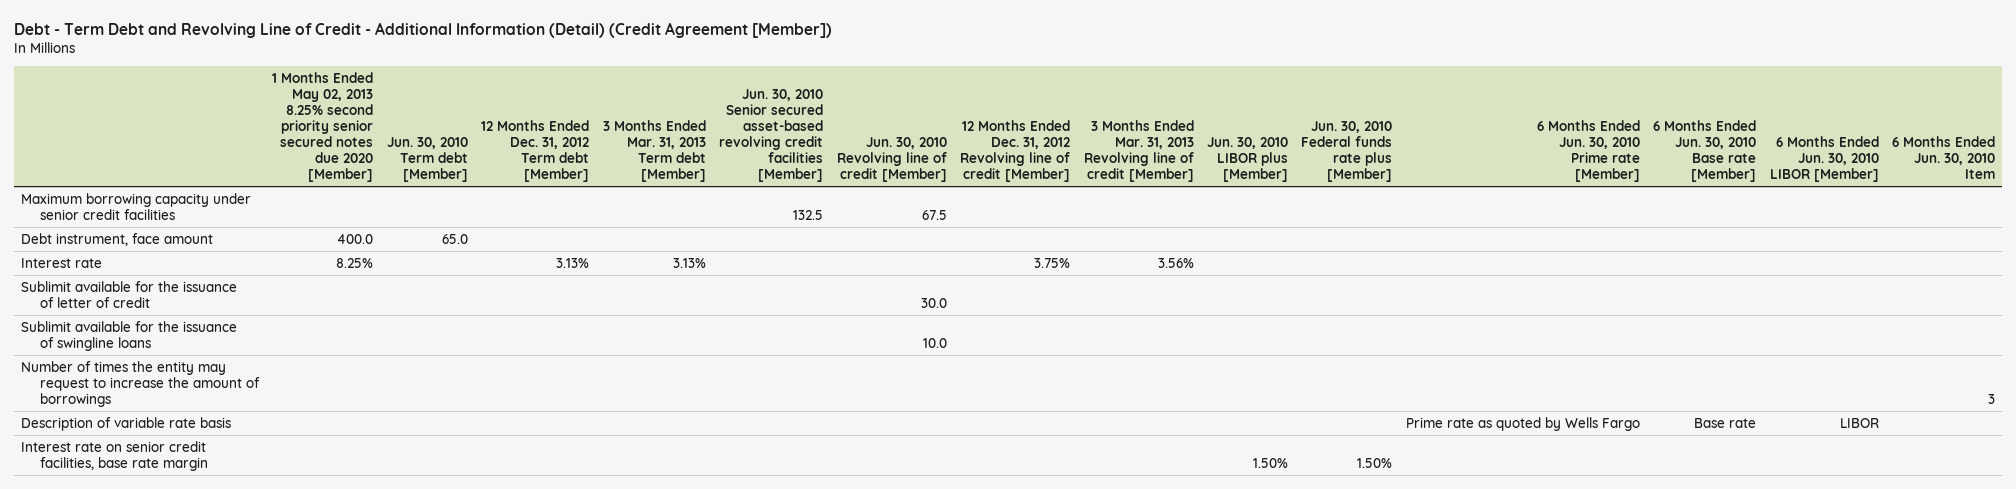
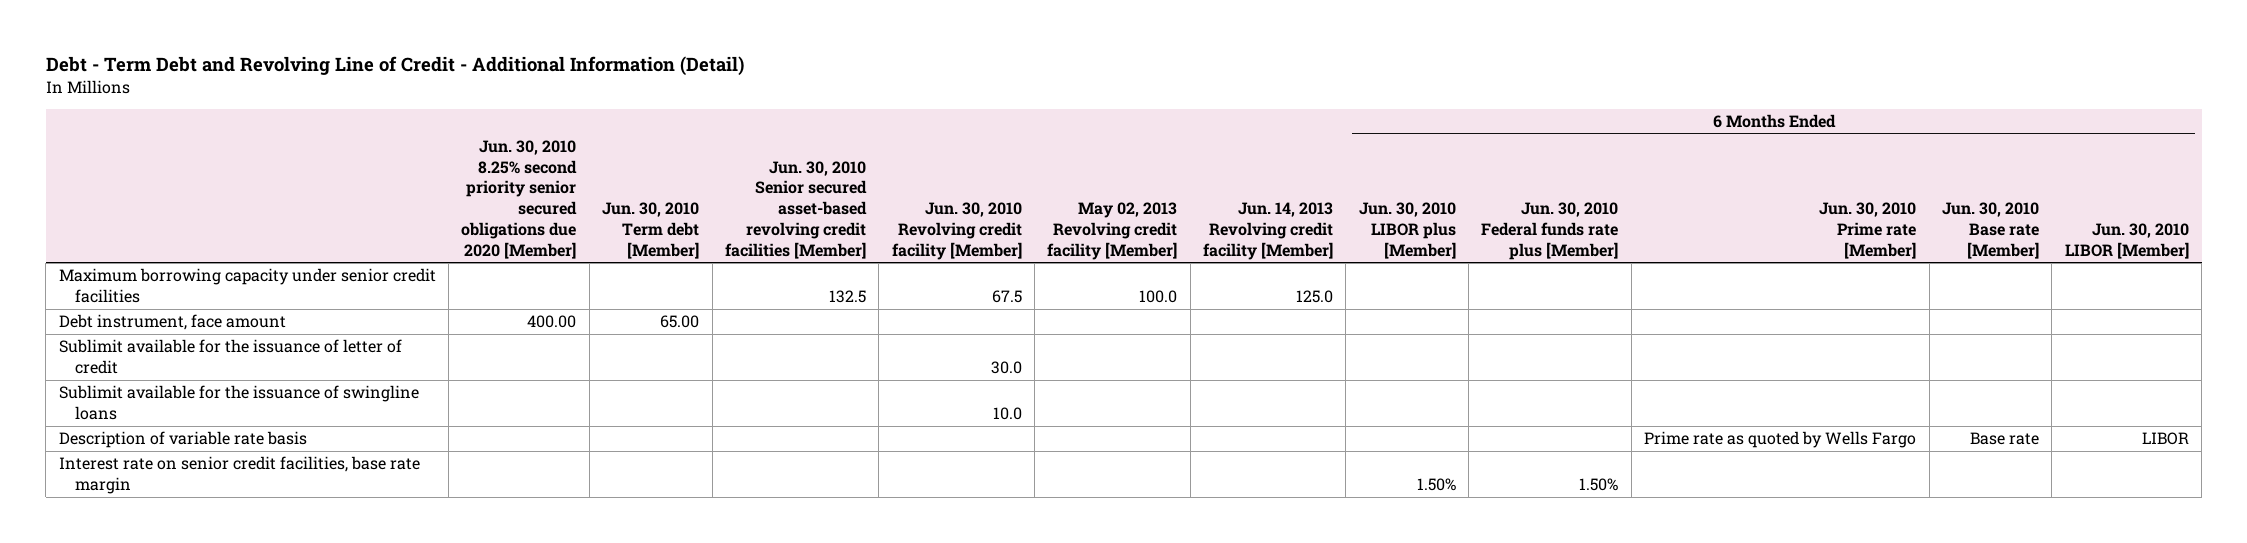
- Debt - Term Debt and Revolving Line of Credit - Additional Information (Detail) (Credit Agreement [Member])
+ Debt - Term Debt and Revolving Line of Credit - Additional Information (Detail)
- | 1 Months Ended May 02, 2013 8.25% second priority senior secured notes due 2020 [Member] | Jun. 30, 2010 Term debt [Member] | 12 Months Ended Dec. 31, 2012 Term debt [Member] | 3 Months Ended Mar. 31, 2013 Term debt [Member] | Jun. 30, 2010 Senior secured asset-based revolving credit facilities [Member] | Jun. 30, 2010 Revolving line of credit [Member] | 12 Months Ended Dec. 31, 2012 Revolving line of credit [Member] | 3 Months Ended Mar. 31, 2013 Revolving line of credit [Member] | Jun. 30, 2010 LIBOR plus [Member] | Jun. 30, 2010 Federal funds rate plus [Member] | 6 Months Ended Jun. 30, 2010 Prime rate [Member] | 6 Months Ended Jun. 30, 2010 Base rate [Member] | 6 Months Ended Jun. 30, 2010 LIBOR [Member] | 6 Months Ended Jun. 30, 2010 Item
+ | Jun. 30, 2010 8.25% second priority senior secured obligations due 2020 [Member] | Jun. 30, 2010 Term debt [Member] | Jun. 30, 2010 Senior secured asset-based revolving credit facilities [Member] | Jun. 30, 2010 Revolving credit facility [Member] | May 02, 2013 Revolving credit facility [Member] | Jun. 14, 2013 Revolving credit facility [Member] | 6 Months Ended Jun. 30, 2010 LIBOR plus [Member] | 6 Months Ended Jun. 30, 2010 Federal funds rate plus [Member] | 6 Months Ended Jun. 30, 2010 Prime rate [Member] | 6 Months Ended Jun. 30, 2010 Base rate [Member] | 6 Months Ended Jun. 30, 2010 LIBOR [Member]
- Debt instrument, face amount | 400.0 | 65.0 | | | | | | | | | | | |
- Interest rate | 8.25% | | 3.13% | 3.13% | | | 3.75% | 3.56% | | | | | |
+ Debt instrument, face amount | 400.00 | 65.00 | | | | | | | | |
- Number of times the entity may request to increase the amount of borrowings | | | | | | | | | | | | | | 3

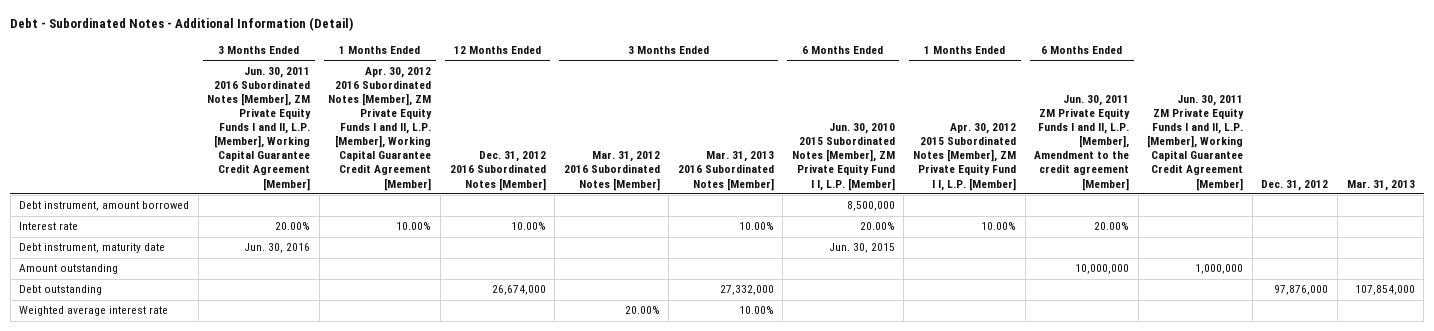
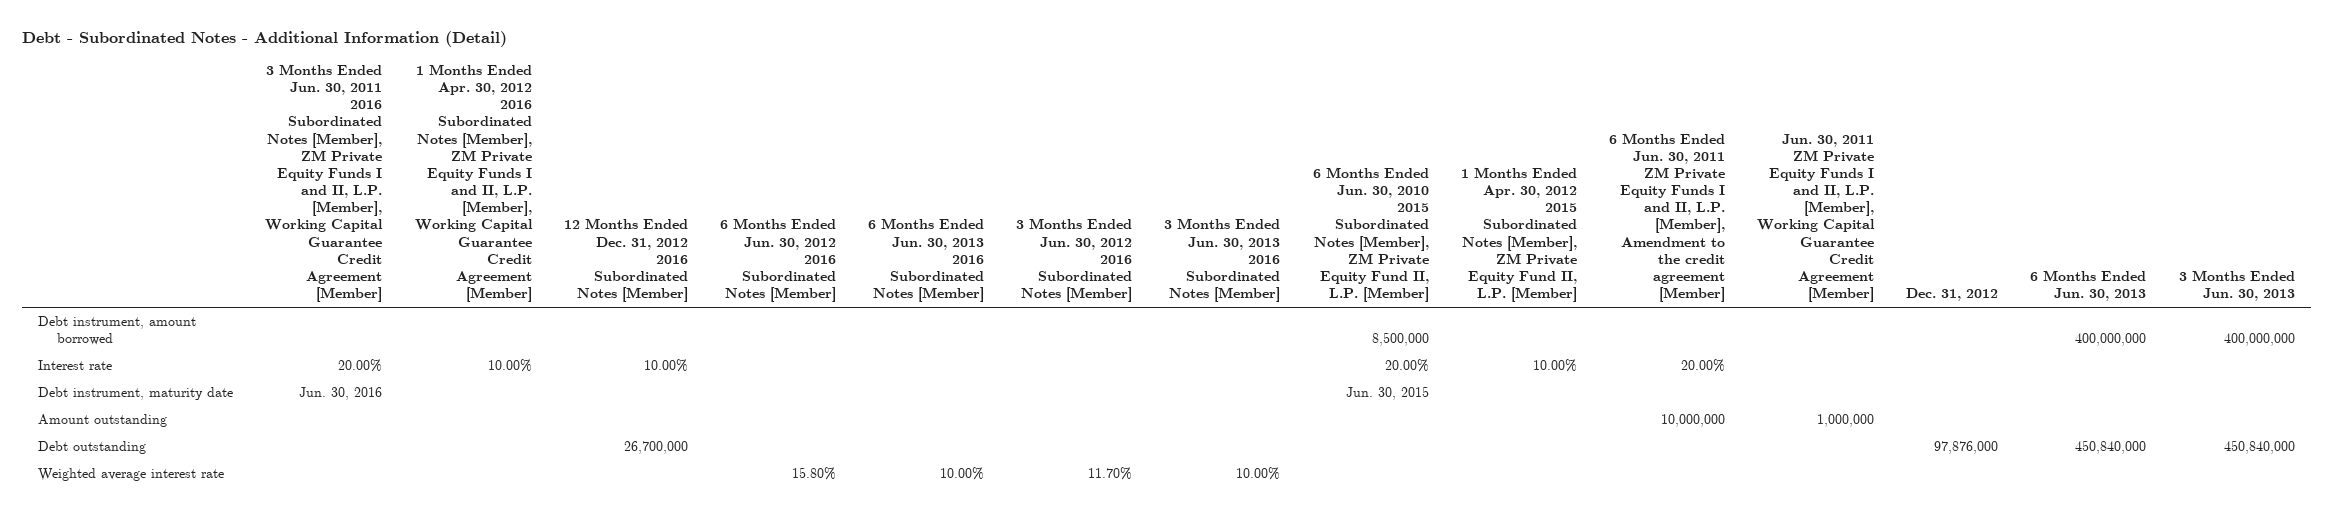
- | 3 Months Ended Jun. 30, 2011 2016 Subordinated Notes [Member], ZM Private Equity Funds I and II, L.P. [Member], Working Capital Guarantee Credit Agreement [Member] | 1 Months Ended Apr. 30, 2012 2016 Subordinated Notes [Member], ZM Private Equity Funds I and II, L.P. [Member], Working Capital Guarantee Credit Agreement [Member] | 12 Months Ended Dec. 31, 2012 2016 Subordinated Notes [Member] | 3 Months Ended Mar. 31, 2012 2016 Subordinated Notes [Member] | 3 Months Ended Mar. 31, 2013 2016 Subordinated Notes [Member] | 6 Months Ended Jun. 30, 2010 2015 Subordinated Notes [Member], ZM Private Equity Fund I I, L.P. [Member] | 1 Months Ended Apr. 30, 2012 2015 Subordinated Notes [Member], ZM Private Equity Fund I I, L.P. [Member] | 6 Months Ended Jun. 30, 2011 ZM Private Equity Funds I and II, L.P. [Member], Amendment to the credit agreement [Member] | Jun. 30, 2011 ZM Private Equity Funds I and II, L.P. [Member], Working Capital Guarantee Credit Agreement [Member] | Dec. 31, 2012 | Mar. 31, 2013
+ | 3 Months Ended Jun. 30, 2011 2016 Subordinated Notes [Member], ZM Private Equity Funds I and II, L.P. [Member], Working Capital Guarantee Credit Agreement [Member] | 1 Months Ended Apr. 30, 2012 2016 Subordinated Notes [Member], ZM Private Equity Funds I and II, L.P. [Member], Working Capital Guarantee Credit Agreement [Member] | 12 Months Ended Dec. 31, 2012 2016 Subordinated Notes [Member] | 6 Months Ended Jun. 30, 2012 2016 Subordinated Notes [Member] | 6 Months Ended Jun. 30, 2013 2016 Subordinated Notes [Member] | 3 Months Ended Jun. 30, 2012 2016 Subordinated Notes [Member] | 3 Months Ended Jun. 30, 2013 2016 Subordinated Notes [Member] | 6 Months Ended Jun. 30, 2010 2015 Subordinated Notes [Member], ZM Private Equity Fund II, L.P. [Member] | 1 Months Ended Apr. 30, 2012 2015 Subordinated Notes [Member], ZM Private Equity Fund II, L.P. [Member] | 6 Months Ended Jun. 30, 2011 ZM Private Equity Funds I and II, L.P. [Member], Amendment to the credit agreement [Member] | Jun. 30, 2011 ZM Private Equity Funds I and II, L.P. [Member], Working Capital Guarantee Credit Agreement [Member] | Dec. 31, 2012 | 6 Months Ended Jun. 30, 2013 | 3 Months Ended Jun. 30, 2013
- Debt outstanding | | | 26,674,000 | | 27,332,000 | | | | | 97,876,000 | 107,854,000
+ Debt outstanding | | | 26,700,000 | | | | | | | | | 97,876,000 | 450,840,000 | 450,840,000

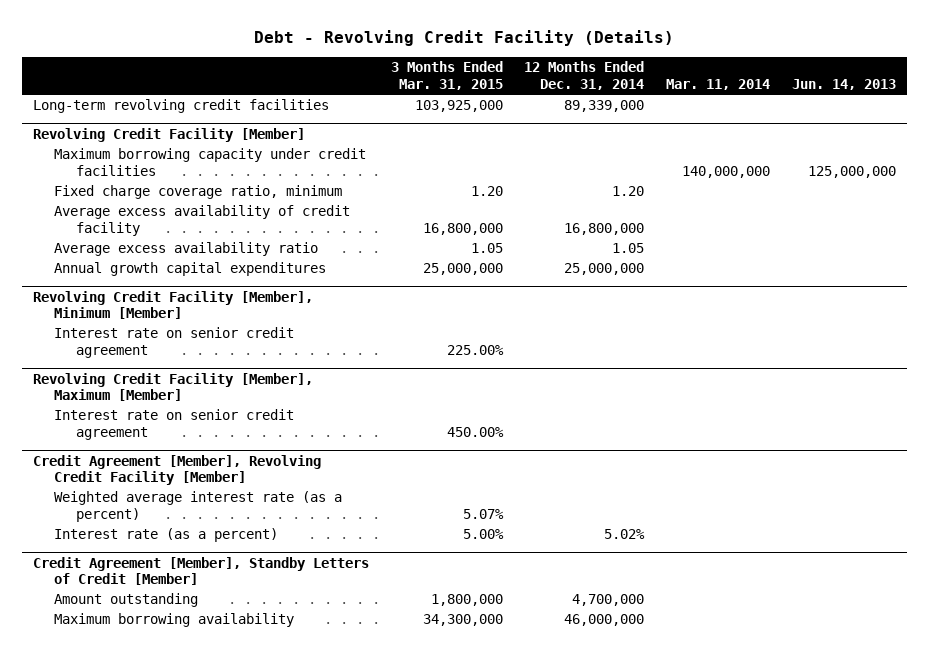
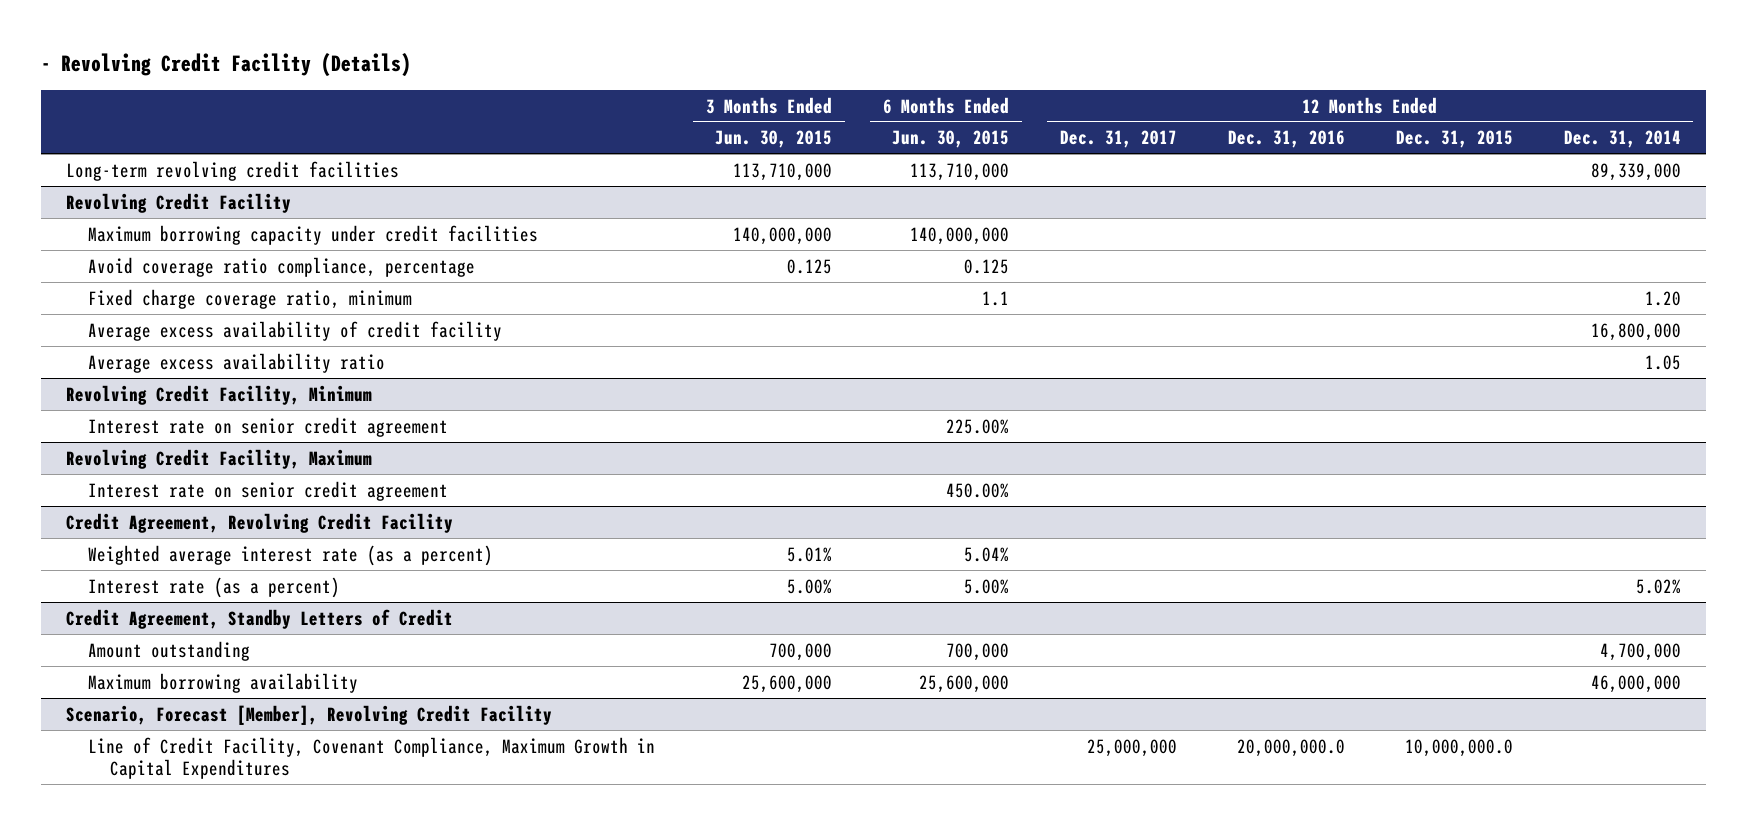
- Debt - Revolving Credit Facility (Details)
+ - Revolving Credit Facility (Details)
- | 3 Months Ended Mar. 31, 2015 | 12 Months Ended Dec. 31, 2014 | Mar. 11, 2014 | Jun. 14, 2013
+ | 3 Months Ended Jun. 30, 2015 | 6 Months Ended Jun. 30, 2015 | 12 Months Ended Dec. 31, 2017 | 12 Months Ended Dec. 31, 2016 | 12 Months Ended Dec. 31, 2015 | 12 Months Ended Dec. 31, 2014
- Revolving Credit Facility [Member]
+ Revolving Credit Facility
+ Avoid coverage ratio compliance, percentage | 0.125 | 0.125 | | | |
- Annual growth capital expenditures | 25,000,000 | 25,000,000 | |
- Revolving Credit Facility [Member], Minimum [Member]
+ Revolving Credit Facility, Minimum
- Revolving Credit Facility [Member], Maximum [Member]
+ Revolving Credit Facility, Maximum
- Credit Agreement [Member], Revolving Credit Facility [Member]
+ Credit Agreement, Revolving Credit Facility
- Credit Agreement [Member], Standby Letters of Credit [Member]
+ Credit Agreement, Standby Letters of Credit
+ Scenario, Forecast [Member], Revolving Credit Facility
+ Line of Credit Facility, Covenant Compliance, Maximum Growth in Capital Expenditures | | | 25,000,000 | 20,000,000.0 | 10,000,000.0 |

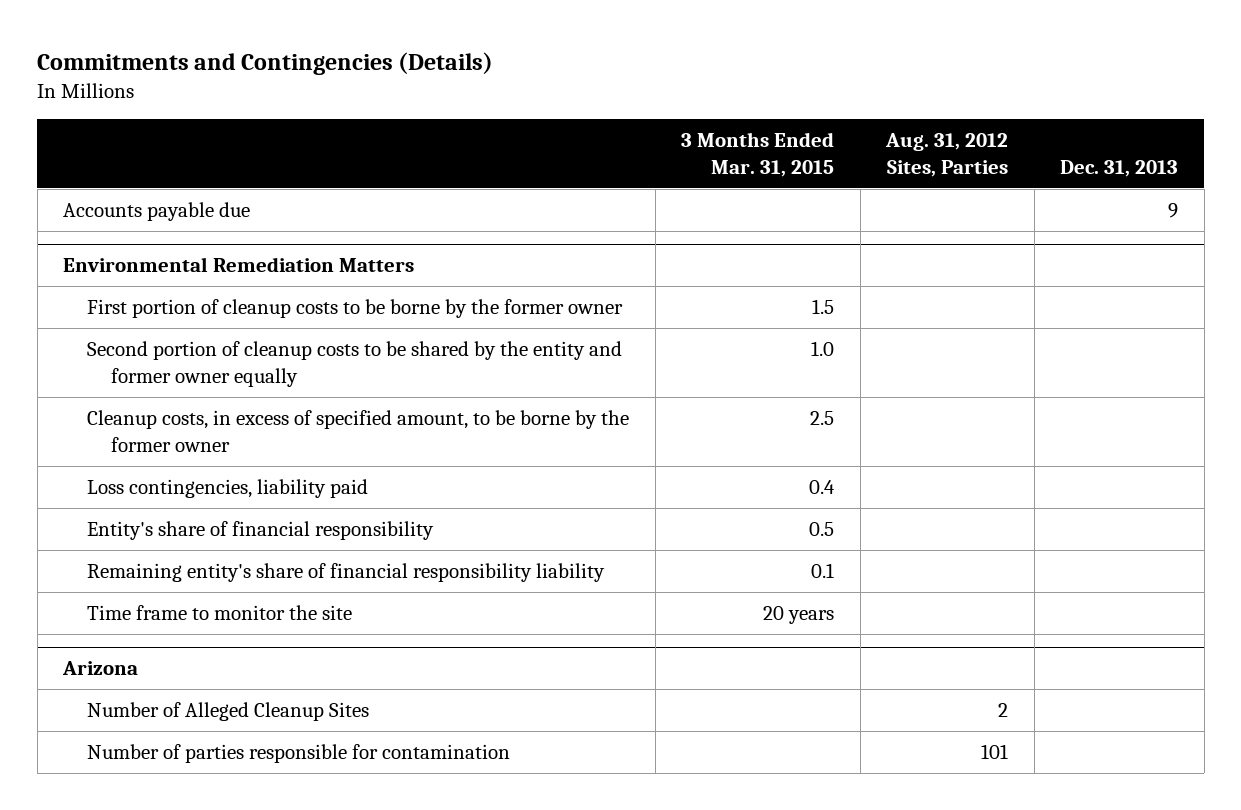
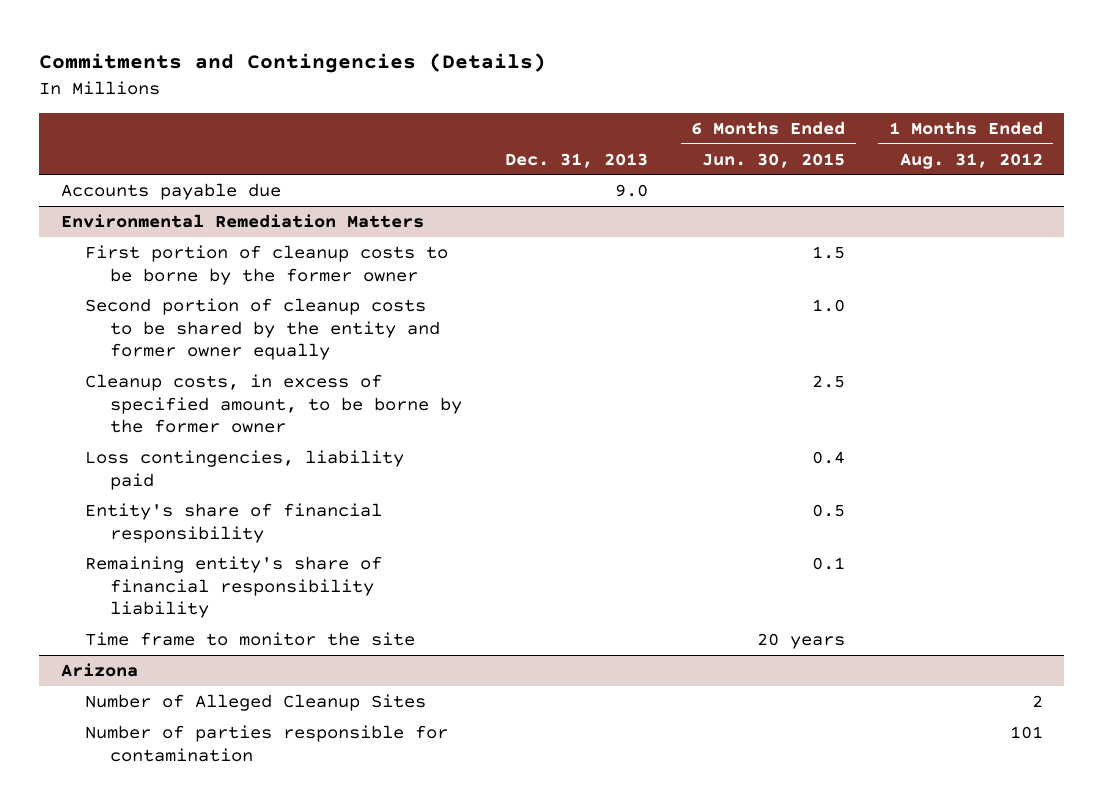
- | 3 Months Ended Mar. 31, 2015 | Aug. 31, 2012 Sites, Parties | Dec. 31, 2013
+ | Dec. 31, 2013 | 6 Months Ended Jun. 30, 2015 | 1 Months Ended Aug. 31, 2012
- Accounts payable due | | | 9
+ Accounts payable due | 9.0 | |

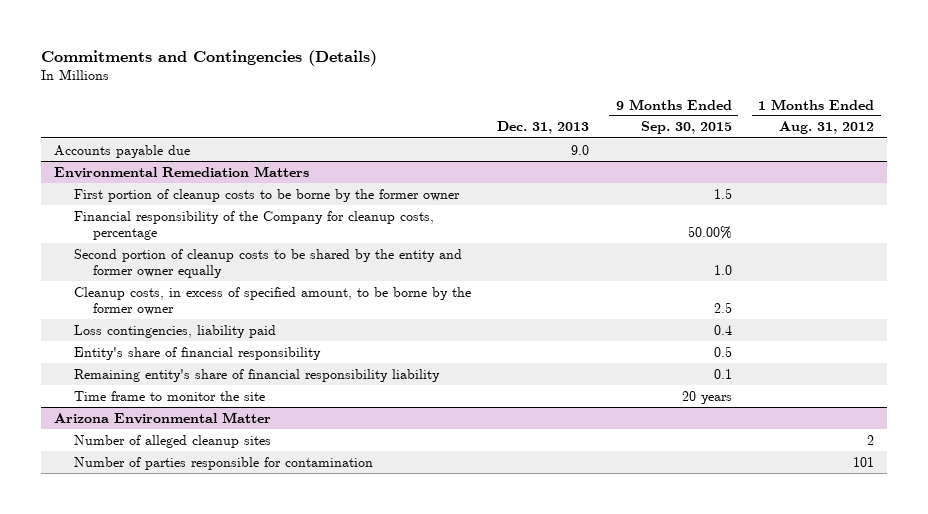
- | Dec. 31, 2013 | 6 Months Ended Jun. 30, 2015 | 1 Months Ended Aug. 31, 2012
+ | Dec. 31, 2013 | 9 Months Ended Sep. 30, 2015 | 1 Months Ended Aug. 31, 2012
@ Environmental Remediation Matters
+ Financial responsibility of the Company for cleanup costs, percentage | | 50.00% |
- Arizona
- Number of Alleged Cleanup Sites | | | 2
+ Arizona Environmental Matter
+ Number of alleged cleanup sites | | | 2

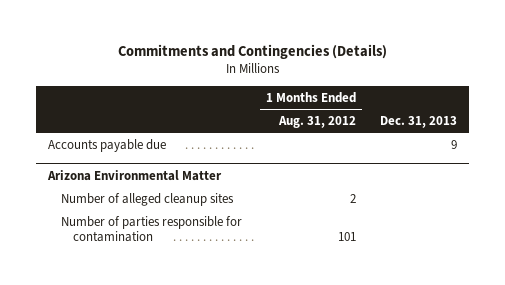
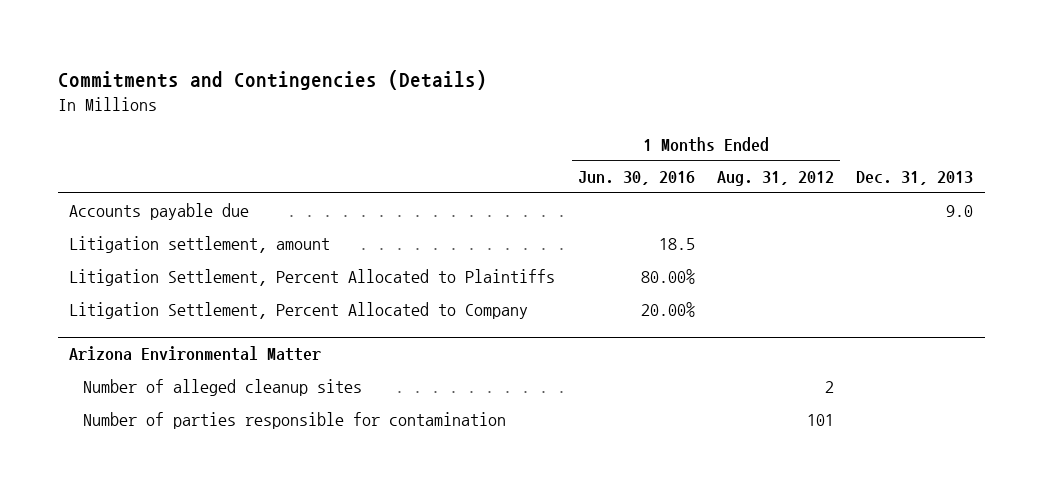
- | 1 Months Ended Aug. 31, 2012 | Dec. 31, 2013
+ | 1 Months Ended Jun. 30, 2016 | 1 Months Ended Aug. 31, 2012 | Dec. 31, 2013
- Accounts payable due | | 9
+ Accounts payable due | | | 9.0
+ Litigation settlement, amount | 18.5 | |
+ Litigation Settlement, Percent Allocated to Plaintiffs | 80.00% | |
+ Litigation Settlement, Percent Allocated to Company | 20.00% | |

